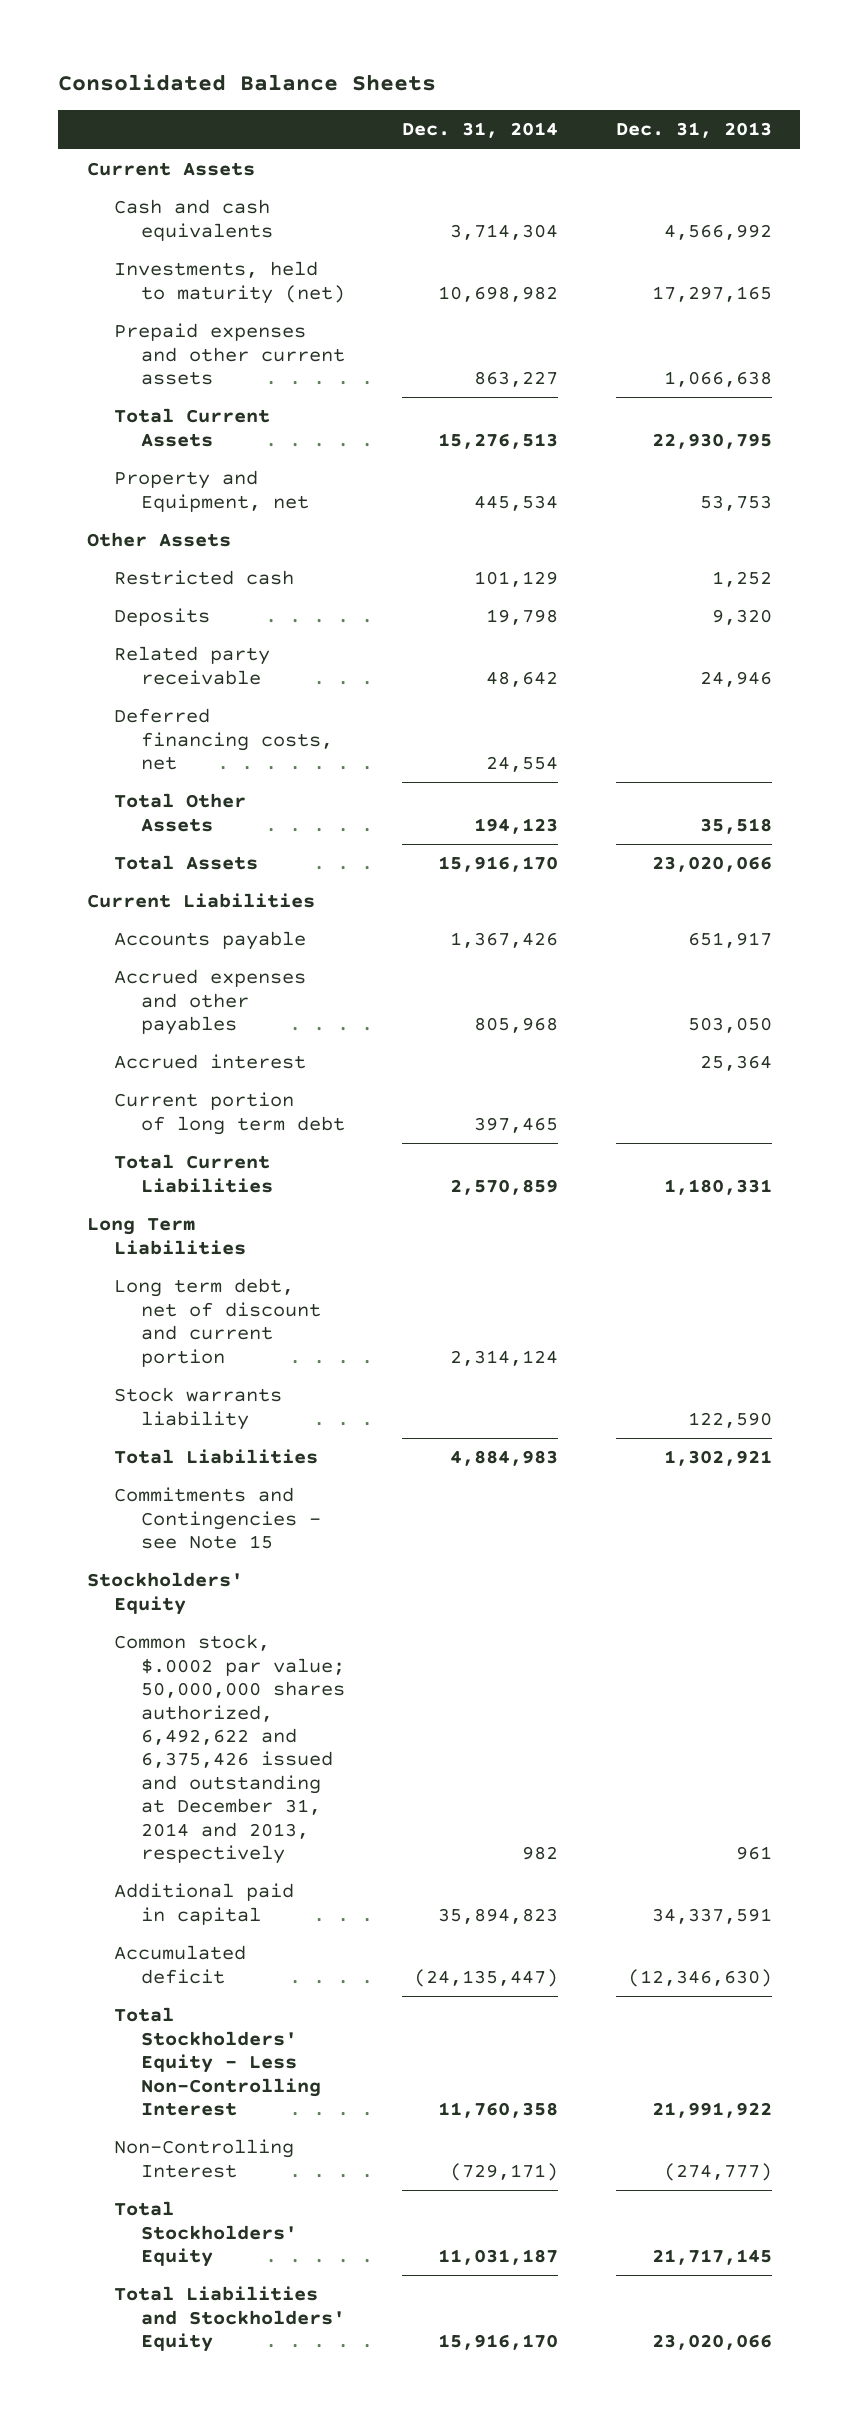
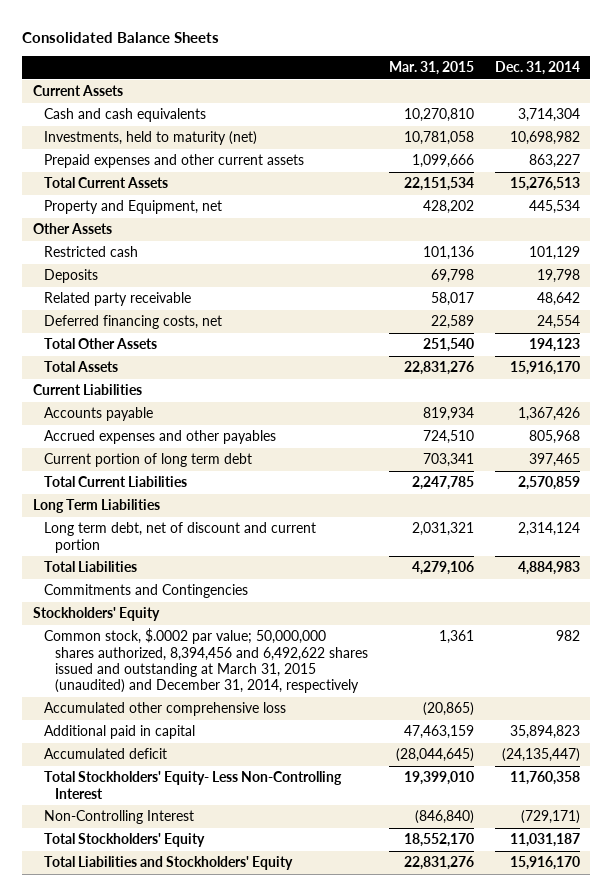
- | Dec. 31, 2014 | Dec. 31, 2013
+ | Mar. 31, 2015 | Dec. 31, 2014
- Accrued interest | | 25,364
- Stock warrants liability | | 122,590
- Commitments and Contingencies - see Note 15
+ Commitments and Contingencies
- Common stock, $.0002 par value; 50,000,000 shares authorized, 6,492,622 and 6,375,426 issued and outstanding at December 31, 2014 and 2013, respectively | 982 | 961
+ Common stock, $.0002 par value; 50,000,000 shares authorized, 8,394,456 and 6,492,622 shares issued and outstanding at March 31, 2015 (unaudited) and December 31, 2014, respectively | 1,361 | 982
+ Accumulated other comprehensive loss | (20,865) |
- Total Stockholders' Equity - Less Non-Controlling Interest | 11,760,358 | 21,991,922
+ Total Stockholders' Equity- Less Non-Controlling Interest | 19,399,010 | 11,760,358

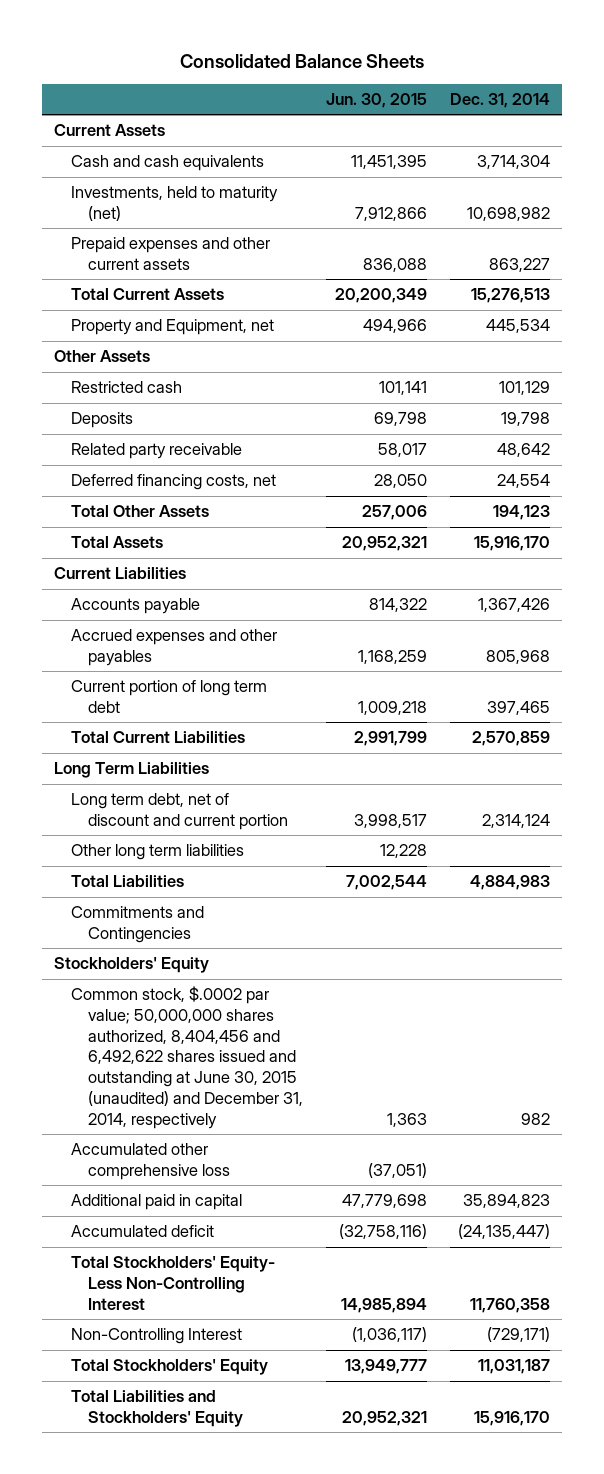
- | Mar. 31, 2015 | Dec. 31, 2014
+ | Jun. 30, 2015 | Dec. 31, 2014
+ Other long term liabilities | 12,228 |
- Common stock, $.0002 par value; 50,000,000 shares authorized, 8,394,456 and 6,492,622 shares issued and outstanding at March 31, 2015 (unaudited) and December 31, 2014, respectively | 1,361 | 982
+ Common stock, $.0002 par value; 50,000,000 shares authorized, 8,404,456 and 6,492,622 shares issued and outstanding at June 30, 2015 (unaudited) and December 31, 2014, respectively | 1,363 | 982

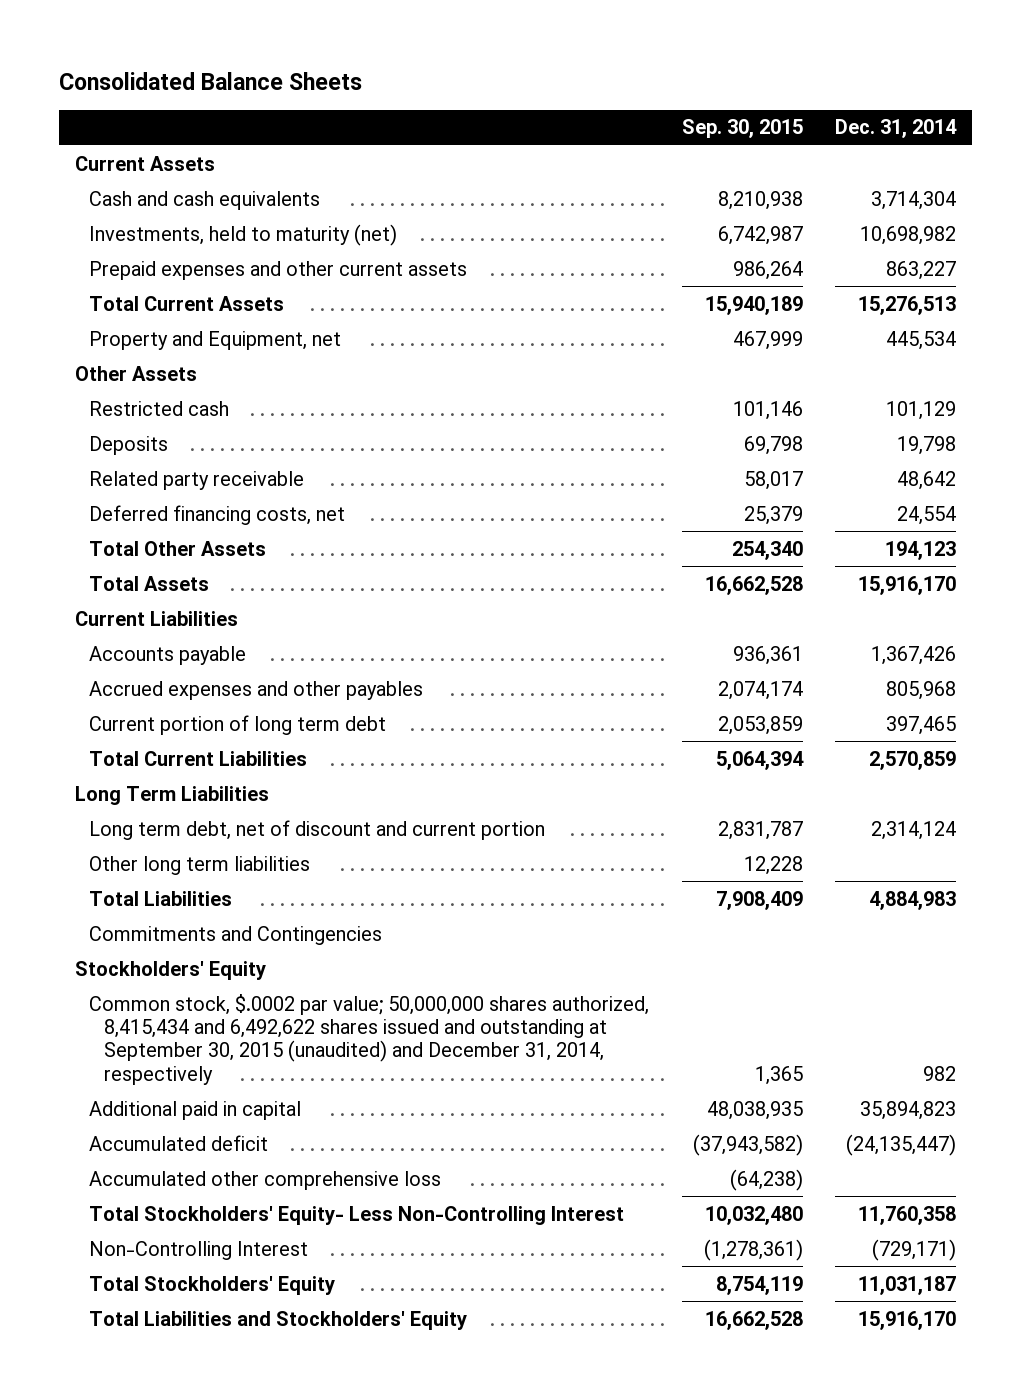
- | Jun. 30, 2015 | Dec. 31, 2014
+ | Sep. 30, 2015 | Dec. 31, 2014
- Common stock, $.0002 par value; 50,000,000 shares authorized, 8,404,456 and 6,492,622 shares issued and outstanding at June 30, 2015 (unaudited) and December 31, 2014, respectively | 1,363 | 982
+ Common stock, $.0002 par value; 50,000,000 shares authorized, 8,415,434 and 6,492,622 shares issued and outstanding at September 30, 2015 (unaudited) and December 31, 2014, respectively | 1,365 | 982
moved down: Accumulated other comprehensive loss | (64,238) |

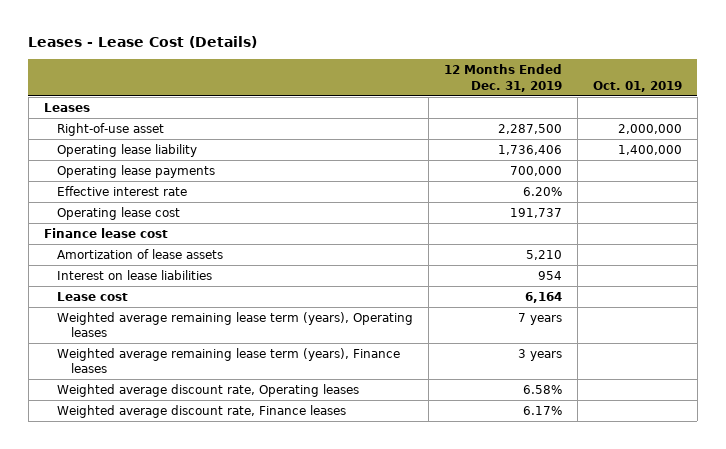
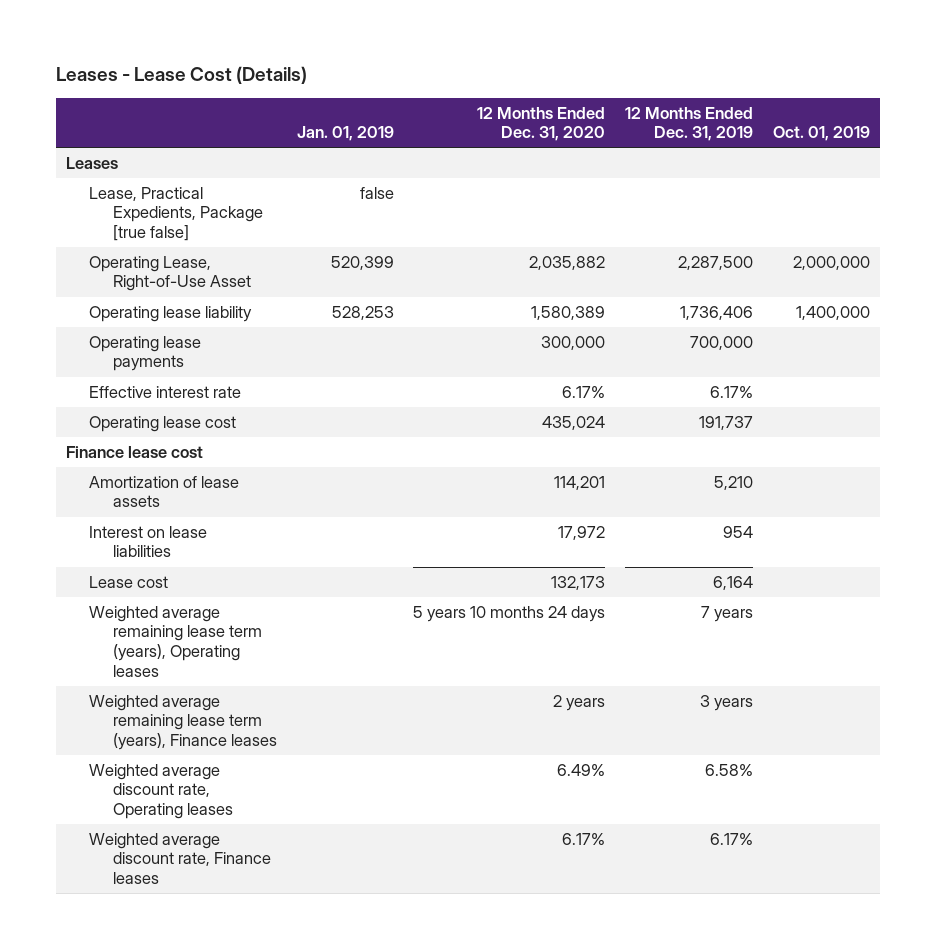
- | 12 Months Ended Dec. 31, 2019 | Oct. 01, 2019
+ | Jan. 01, 2019 | 12 Months Ended Dec. 31, 2020 | 12 Months Ended Dec. 31, 2019 | Oct. 01, 2019
- Right-of-use asset | 2,287,500 | 2,000,000
+ Lease, Practical Expedients, Package [true false] | false | | |
+ Operating Lease, Right-of-Use Asset | 520,399 | 2,035,882 | 2,287,500 | 2,000,000
- Effective interest rate | 6.20% |
+ Effective interest rate | | 6.17% | 6.17% |

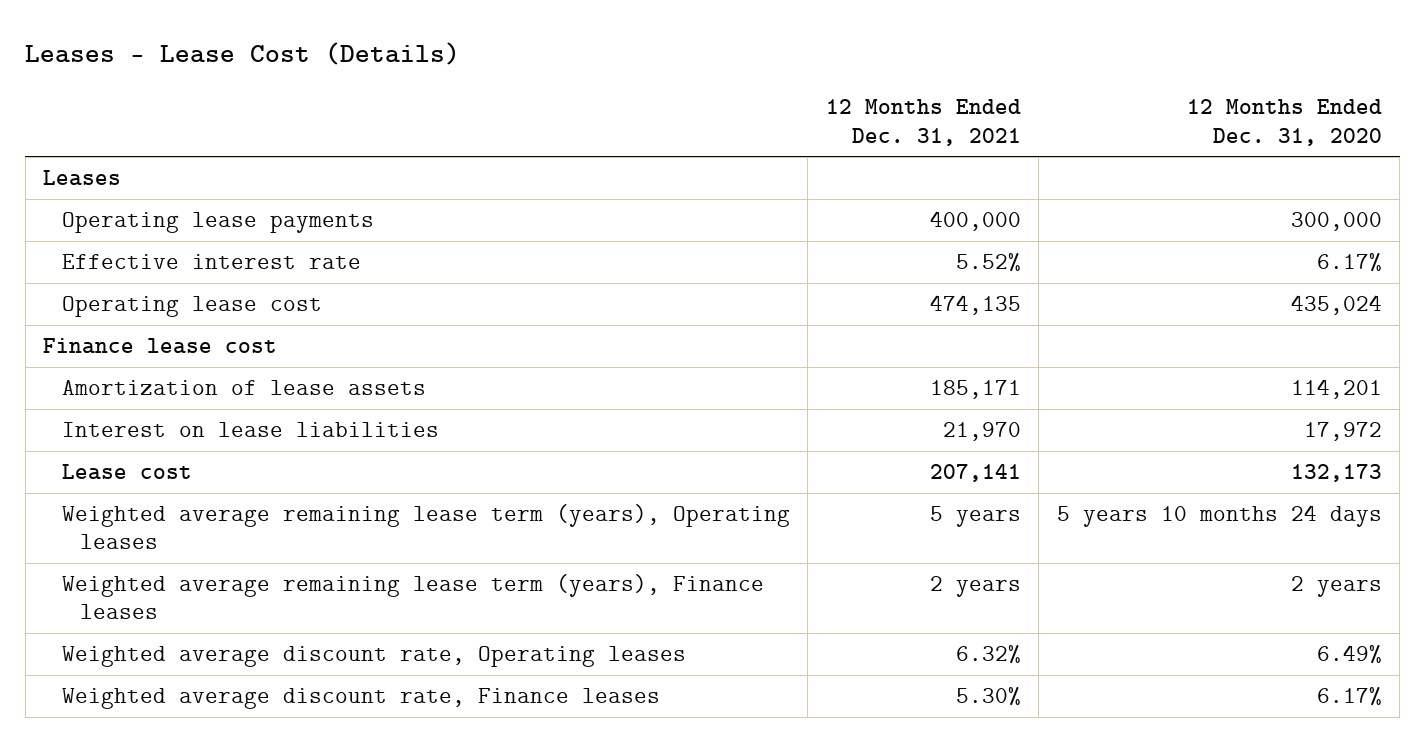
- | Jan. 01, 2019 | 12 Months Ended Dec. 31, 2020 | 12 Months Ended Dec. 31, 2019 | Oct. 01, 2019
+ | 12 Months Ended Dec. 31, 2021 | 12 Months Ended Dec. 31, 2020
- Lease, Practical Expedients, Package [true false] | false | | |
- Operating Lease, Right-of-Use Asset | 520,399 | 2,035,882 | 2,287,500 | 2,000,000
- Operating lease liability | 528,253 | 1,580,389 | 1,736,406 | 1,400,000

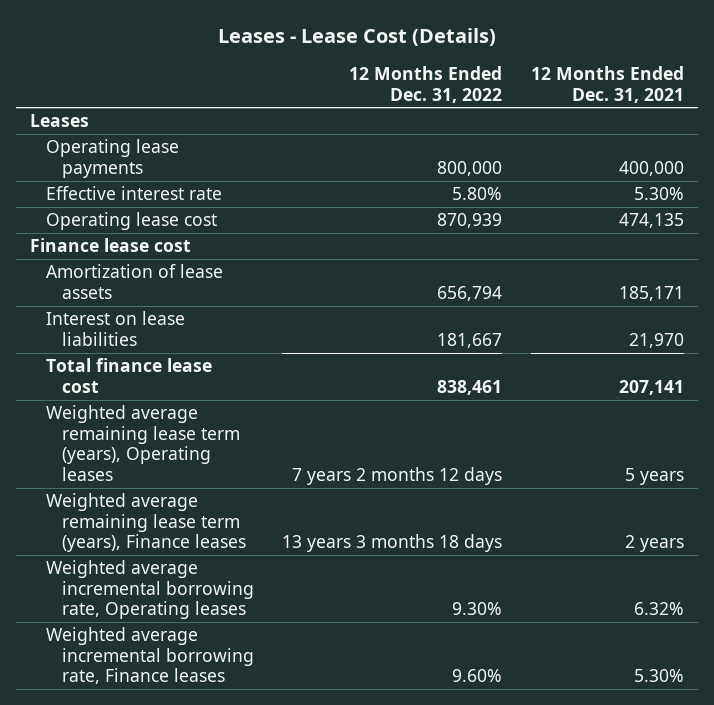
- | 12 Months Ended Dec. 31, 2021 | 12 Months Ended Dec. 31, 2020
+ | 12 Months Ended Dec. 31, 2022 | 12 Months Ended Dec. 31, 2021
- Effective interest rate | 5.52% | 6.17%
+ Effective interest rate | 5.80% | 5.30%
- Lease cost | 207,141 | 132,173
+ Total finance lease cost | 838,461 | 207,141
- Weighted average discount rate, Operating leases | 6.32% | 6.49%
- Weighted average discount rate, Finance leases | 5.30% | 6.17%
+ Weighted average incremental borrowing rate, Operating leases | 9.30% | 6.32%
+ Weighted average incremental borrowing rate, Finance leases | 9.60% | 5.30%

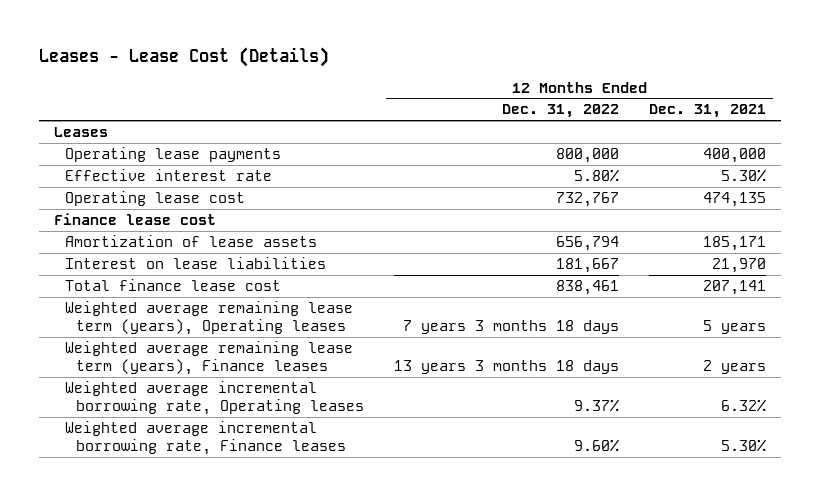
- Operating lease cost | 870,939 | 474,135
+ Operating lease cost | 732,767 | 474,135
- Weighted average remaining lease term (years), Operating leases | 7 years 2 months 12 days | 5 years
+ Weighted average remaining lease term (years), Operating leases | 7 years 3 months 18 days | 5 years
- Weighted average incremental borrowing rate, Operating leases | 9.30% | 6.32%
+ Weighted average incremental borrowing rate, Operating leases | 9.37% | 6.32%

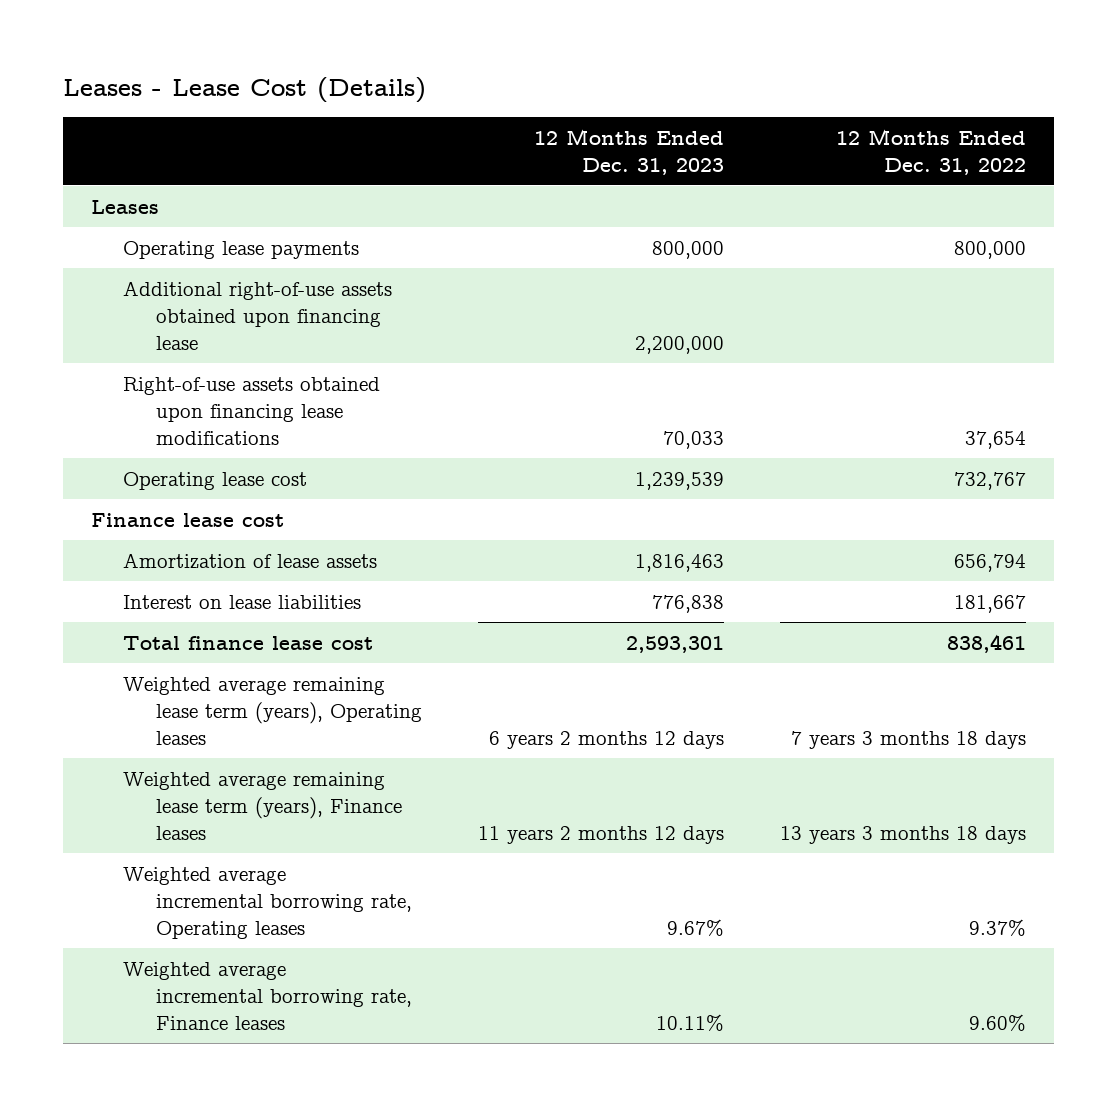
- | 12 Months Ended Dec. 31, 2022 | 12 Months Ended Dec. 31, 2021
+ | 12 Months Ended Dec. 31, 2023 | 12 Months Ended Dec. 31, 2022
- Effective interest rate | 5.80% | 5.30%
+ Additional right-of-use assets obtained upon financing lease | 2,200,000 |
+ Right-of-use assets obtained upon financing lease modifications | 70,033 | 37,654

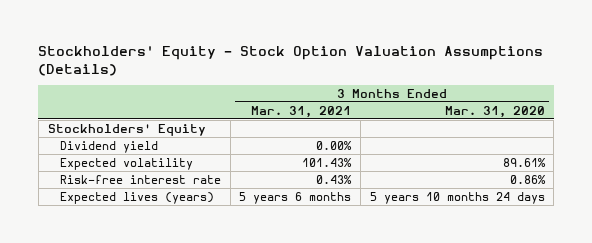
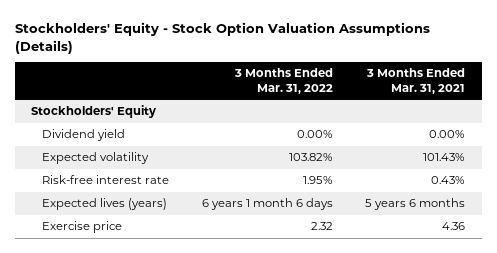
- | 3 Months Ended Mar. 31, 2021 | 3 Months Ended Mar. 31, 2020
+ | 3 Months Ended Mar. 31, 2022 | 3 Months Ended Mar. 31, 2021
+ Exercise price | 2.32 | 4.36

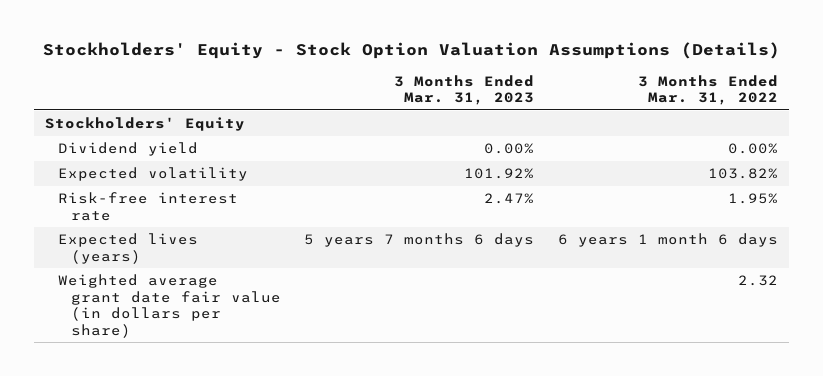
- | 3 Months Ended Mar. 31, 2022 | 3 Months Ended Mar. 31, 2021
+ | 3 Months Ended Mar. 31, 2023 | 3 Months Ended Mar. 31, 2022
- Exercise price | 2.32 | 4.36
+ Weighted average grant date fair value (in dollars per share) | | 2.32

